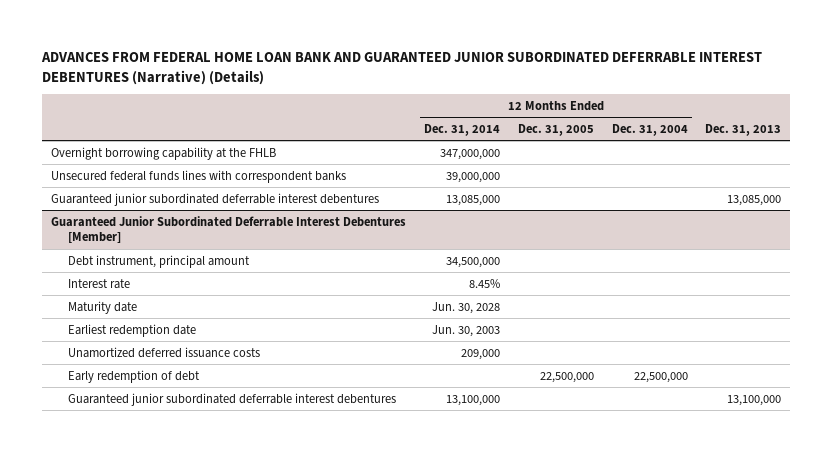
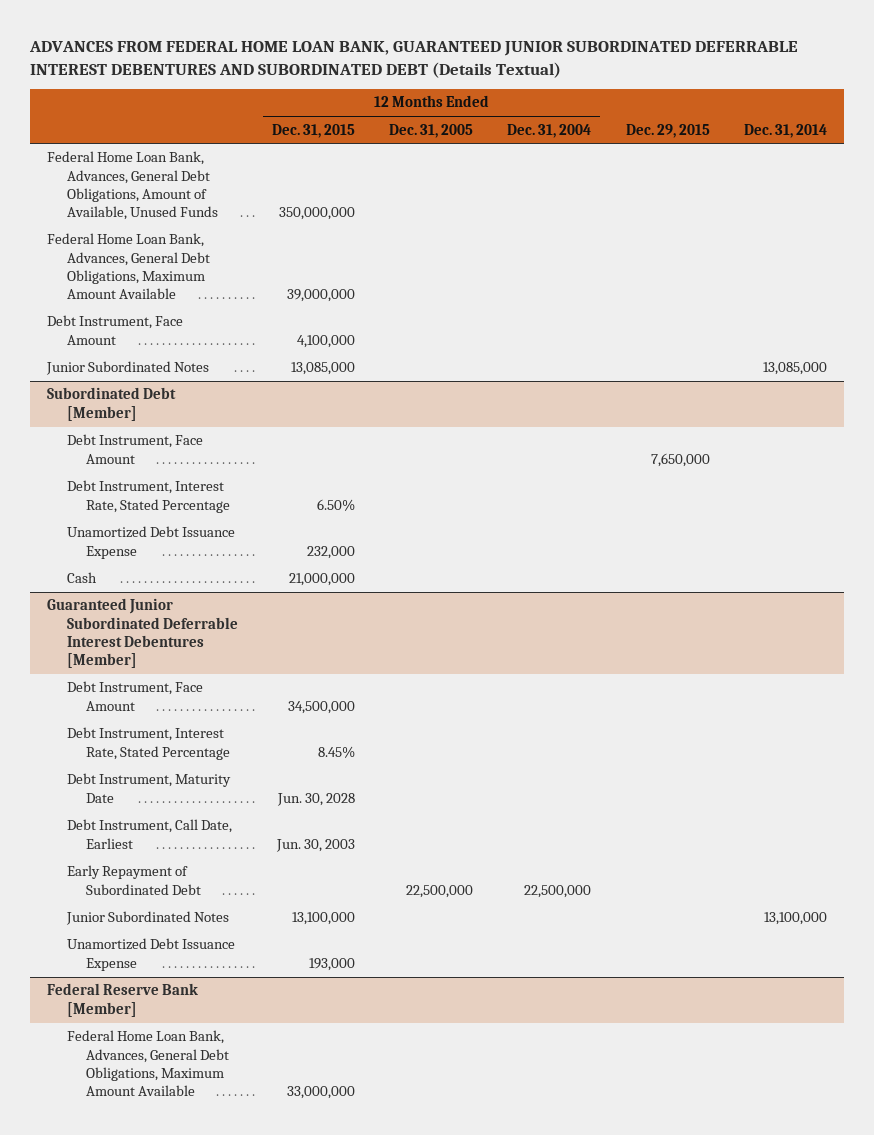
- ADVANCES FROM FEDERAL HOME LOAN BANK AND GUARANTEED JUNIOR SUBORDINATED DEFERRABLE INTEREST DEBENTURES (Narrative) (Details)
+ ADVANCES FROM FEDERAL HOME LOAN BANK, GUARANTEED JUNIOR SUBORDINATED DEFERRABLE INTEREST DEBENTURES AND SUBORDINATED DEBT (Details Textual)
- | 12 Months Ended Dec. 31, 2014 | 12 Months Ended Dec. 31, 2005 | 12 Months Ended Dec. 31, 2004 | Dec. 31, 2013
+ | 12 Months Ended Dec. 31, 2015 | 12 Months Ended Dec. 31, 2005 | 12 Months Ended Dec. 31, 2004 | Dec. 29, 2015 | Dec. 31, 2014
- Overnight borrowing capability at the FHLB | 347,000,000 | | |
- Unsecured federal funds lines with correspondent banks | 39,000,000 | | |
- Guaranteed junior subordinated deferrable interest debentures | 13,085,000 | | | 13,085,000
+ Federal Home Loan Bank, Advances, General Debt Obligations, Amount of Available, Unused Funds | 350,000,000 | | | |
+ Federal Home Loan Bank, Advances, General Debt Obligations, Maximum Amount Available | 39,000,000 | | | |
+ Debt Instrument, Face Amount | 4,100,000 | | | |
+ Junior Subordinated Notes | 13,085,000 | | | | 13,085,000
+ Subordinated Debt [Member]
+ Debt Instrument, Face Amount | | | | 7,650,000 |
+ Debt Instrument, Interest Rate, Stated Percentage | 6.50% | | | |
+ Unamortized Debt Issuance Expense | 232,000 | | | |
+ Cash | 21,000,000 | | | |
@ Guaranteed Junior Subordinated Deferrable Interest Debentures [Member]
- Debt instrument, principal amount | 34,500,000 | | |
- Interest rate | 8.45% | | |
- Maturity date | Jun. 30, 2028 | | |
- Earliest redemption date | Jun. 30, 2003 | | |
- Unamortized deferred issuance costs | 209,000 | | |
- Early redemption of debt | | 22,500,000 | 22,500,000 |
- Guaranteed junior subordinated deferrable interest debentures | 13,100,000 | | | 13,100,000
+ Debt Instrument, Face Amount | 34,500,000 | | | |
+ Debt Instrument, Interest Rate, Stated Percentage | 8.45% | | | |
+ Debt Instrument, Maturity Date | Jun. 30, 2028 | | | |
+ Debt Instrument, Call Date, Earliest | Jun. 30, 2003 | | | |
+ Early Repayment of Subordinated Debt | | 22,500,000 | 22,500,000 | |
+ Junior Subordinated Notes | 13,100,000 | | | | 13,100,000
+ Unamortized Debt Issuance Expense | 193,000 | | | |
+ Federal Reserve Bank [Member]
+ Federal Home Loan Bank, Advances, General Debt Obligations, Maximum Amount Available | 33,000,000 | | | |

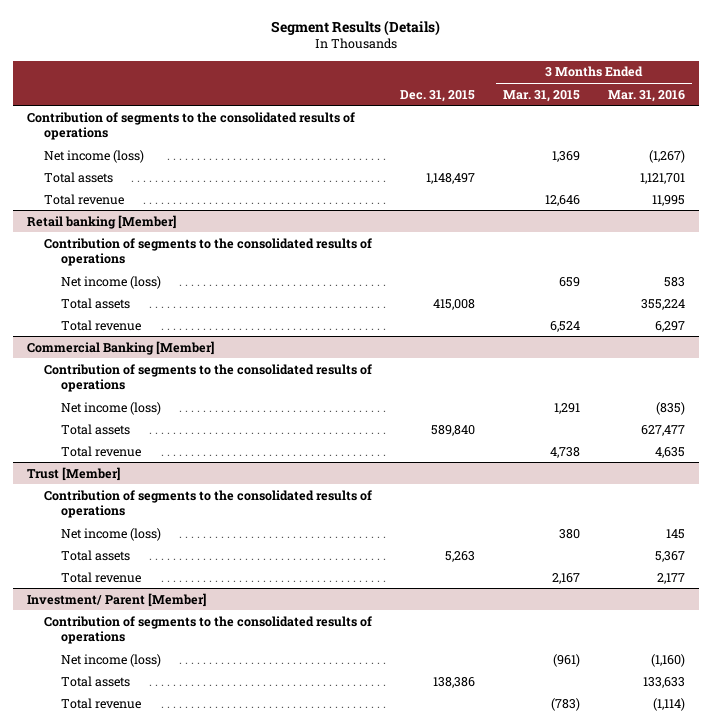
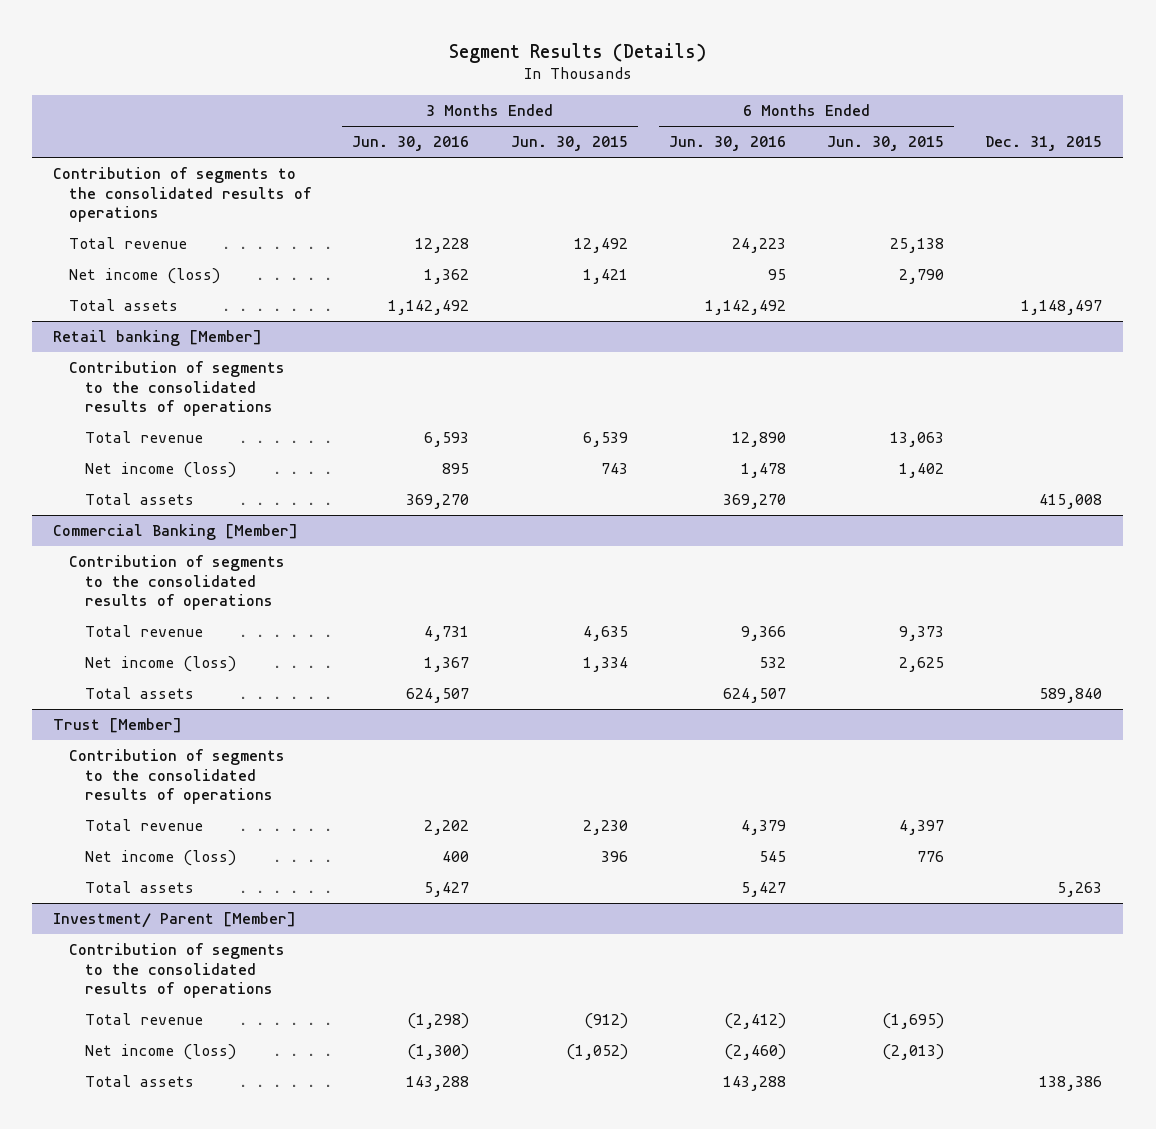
- | Dec. 31, 2015 | 3 Months Ended Mar. 31, 2015 | 3 Months Ended Mar. 31, 2016
+ | 3 Months Ended Jun. 30, 2016 | 3 Months Ended Jun. 30, 2015 | 6 Months Ended Jun. 30, 2016 | 6 Months Ended Jun. 30, 2015 | Dec. 31, 2015
moved up: Total revenue | 12,228 | 12,492 | 24,223 | 25,138 |
@ Retail banking [Member]
moved up: Total revenue | 6,593 | 6,539 | 12,890 | 13,063 |
@ Commercial Banking [Member]
moved up: Total revenue | 4,731 | 4,635 | 9,366 | 9,373 |
@ Trust [Member]
moved up: Total revenue | 2,202 | 2,230 | 4,379 | 4,397 |
@ Investment/ Parent [Member]
moved up: Total revenue | (1,298) | (912) | (2,412) | (1,695) |

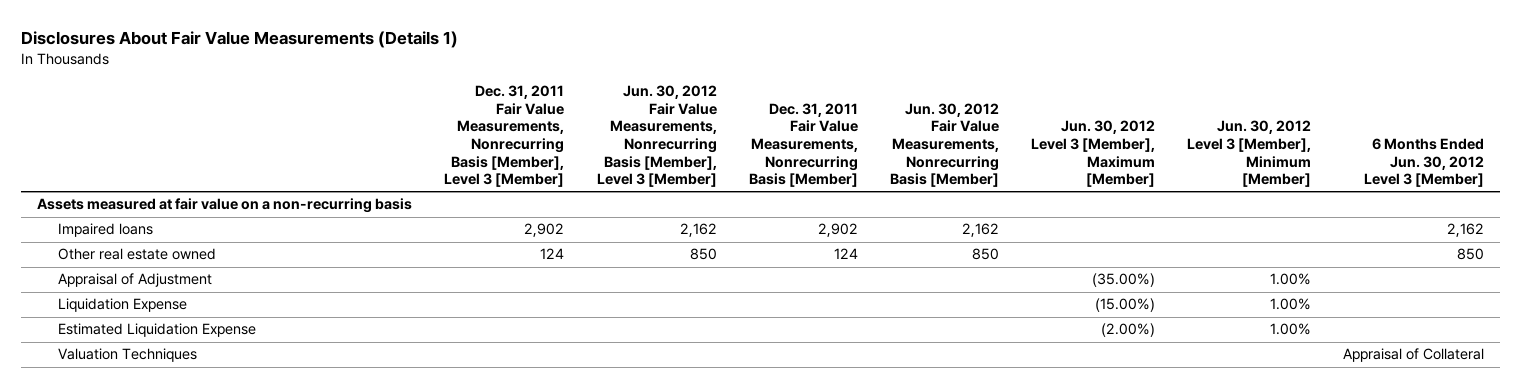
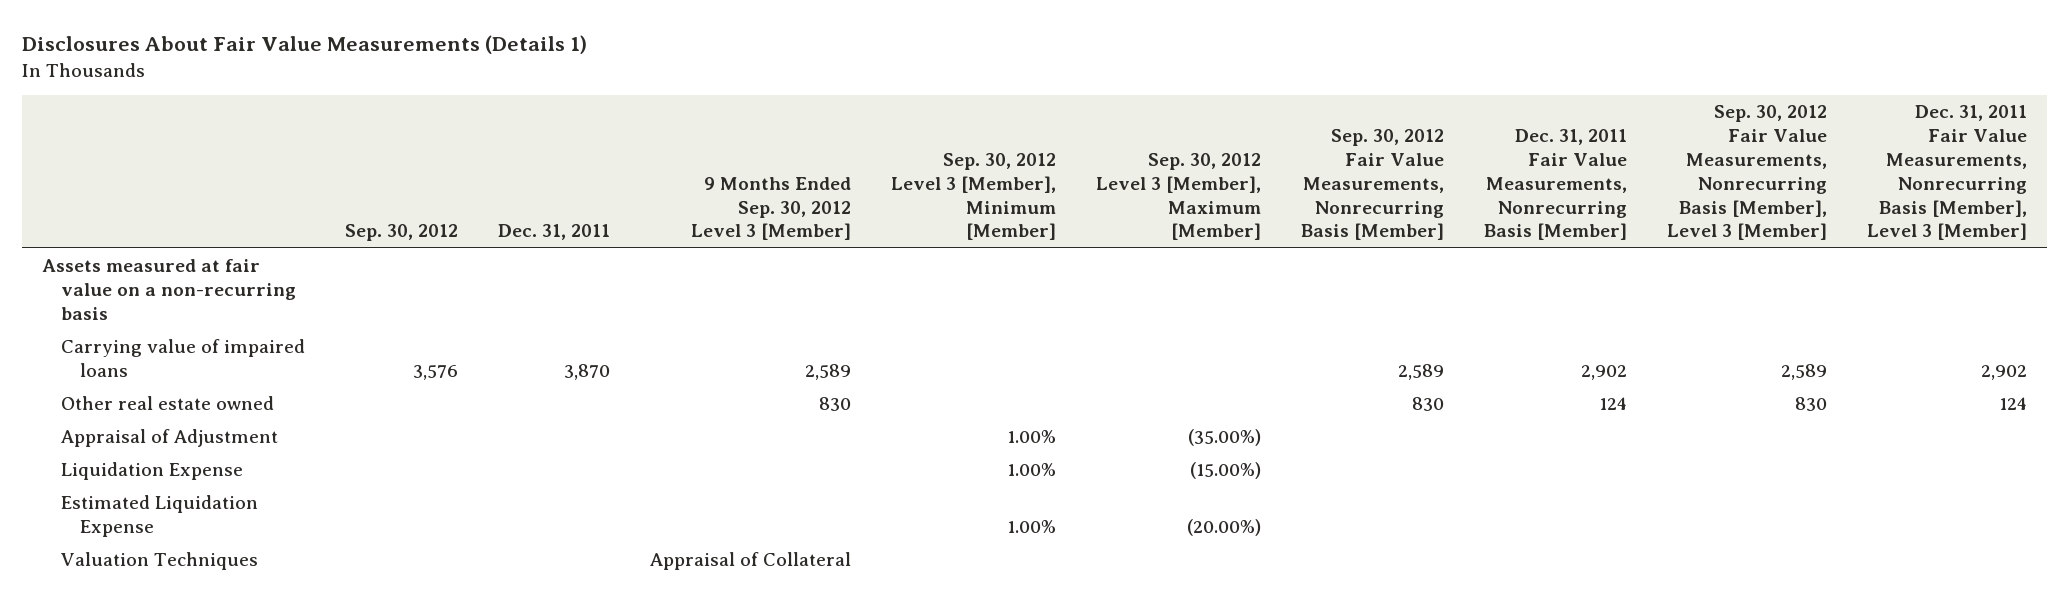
- | Dec. 31, 2011 Fair Value Measurements, Nonrecurring Basis [Member], Level 3 [Member] | Jun. 30, 2012 Fair Value Measurements, Nonrecurring Basis [Member], Level 3 [Member] | Dec. 31, 2011 Fair Value Measurements, Nonrecurring Basis [Member] | Jun. 30, 2012 Fair Value Measurements, Nonrecurring Basis [Member] | Jun. 30, 2012 Level 3 [Member], Maximum [Member] | Jun. 30, 2012 Level 3 [Member], Minimum [Member] | 6 Months Ended Jun. 30, 2012 Level 3 [Member]
+ | Sep. 30, 2012 | Dec. 31, 2011 | 9 Months Ended Sep. 30, 2012 Level 3 [Member] | Sep. 30, 2012 Level 3 [Member], Minimum [Member] | Sep. 30, 2012 Level 3 [Member], Maximum [Member] | Sep. 30, 2012 Fair Value Measurements, Nonrecurring Basis [Member] | Dec. 31, 2011 Fair Value Measurements, Nonrecurring Basis [Member] | Sep. 30, 2012 Fair Value Measurements, Nonrecurring Basis [Member], Level 3 [Member] | Dec. 31, 2011 Fair Value Measurements, Nonrecurring Basis [Member], Level 3 [Member]
- Impaired loans | 2,902 | 2,162 | 2,902 | 2,162 | | | 2,162
+ Carrying value of impaired loans | 3,576 | 3,870 | 2,589 | | | 2,589 | 2,902 | 2,589 | 2,902

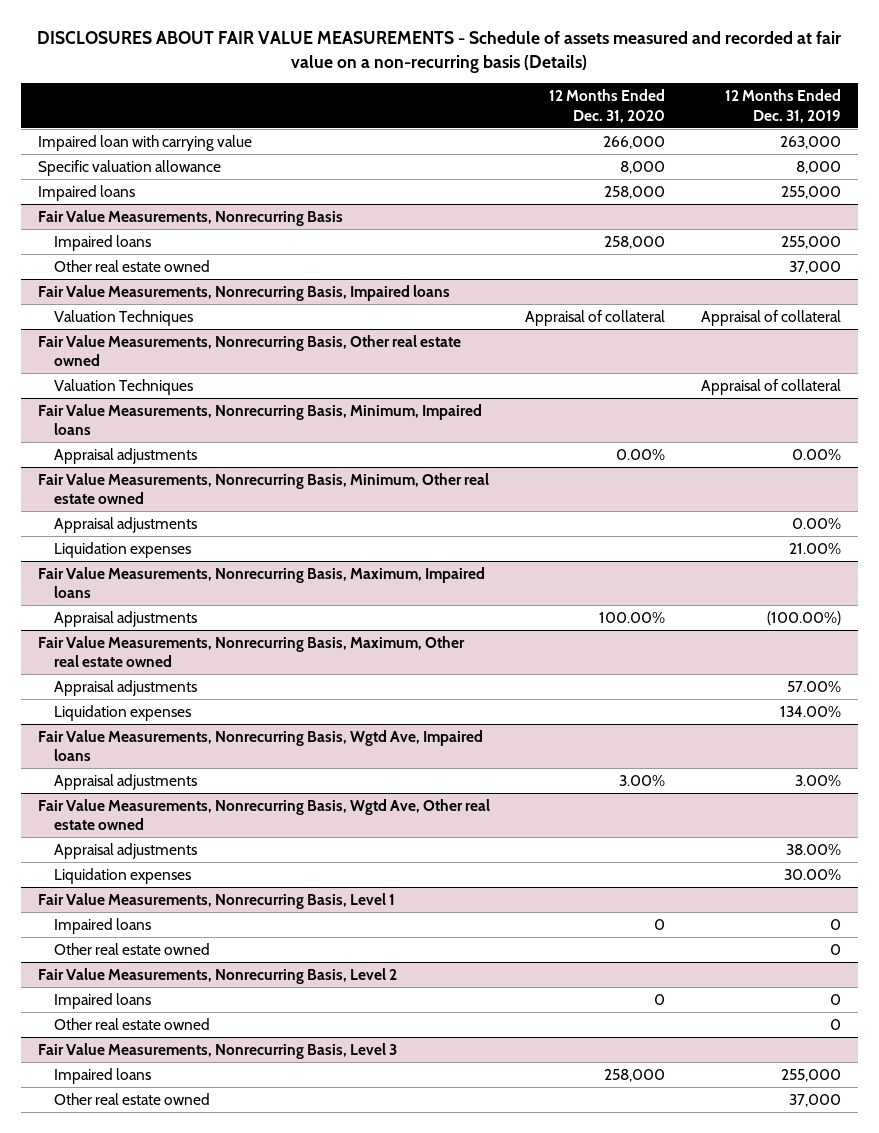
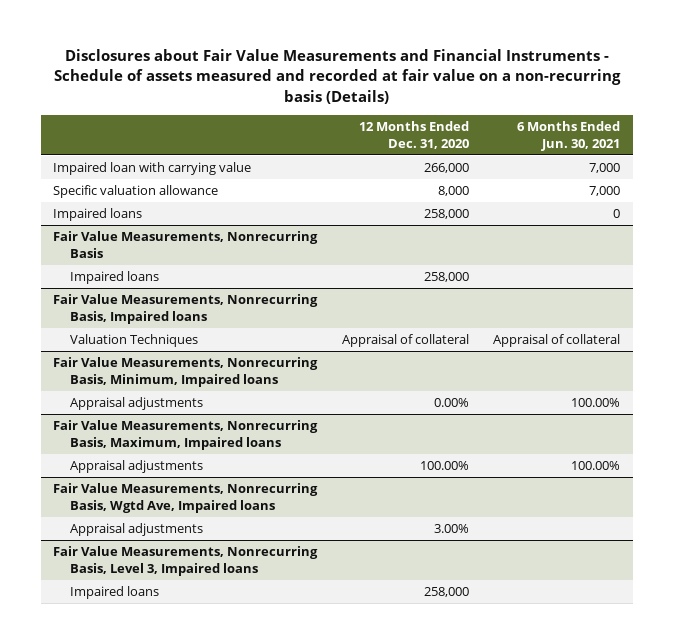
- DISCLOSURES ABOUT FAIR VALUE MEASUREMENTS - Schedule of assets measured and recorded at fair value on a non-recurring basis (Details)
+ Disclosures about Fair Value Measurements and Financial Instruments - Schedule of assets measured and recorded at fair value on a non-recurring basis (Details)
- | 12 Months Ended Dec. 31, 2020 | 12 Months Ended Dec. 31, 2019
+ | 12 Months Ended Dec. 31, 2020 | 6 Months Ended Jun. 30, 2021
@ Fair Value Measurements, Nonrecurring Basis
- Other real estate owned | | 37,000
- Fair Value Measurements, Nonrecurring Basis, Other real estate owned
- Valuation Techniques | | Appraisal of collateral
- Fair Value Measurements, Nonrecurring Basis, Minimum, Other real estate owned
- Appraisal adjustments | | 0.00%
- Liquidation expenses | | 21.00%
- Fair Value Measurements, Nonrecurring Basis, Maximum, Other real estate owned
- Appraisal adjustments | | 57.00%
- Liquidation expenses | | 134.00%
- Fair Value Measurements, Nonrecurring Basis, Wgtd Ave, Other real estate owned
- Appraisal adjustments | | 38.00%
- Liquidation expenses | | 30.00%
- Fair Value Measurements, Nonrecurring Basis, Level 1
- Impaired loans | 0 | 0
- Other real estate owned | | 0
- Fair Value Measurements, Nonrecurring Basis, Level 2
- Impaired loans | 0 | 0
- Other real estate owned | | 0
- Fair Value Measurements, Nonrecurring Basis, Level 3
+ Fair Value Measurements, Nonrecurring Basis, Level 3, Impaired loans
- Other real estate owned | | 37,000

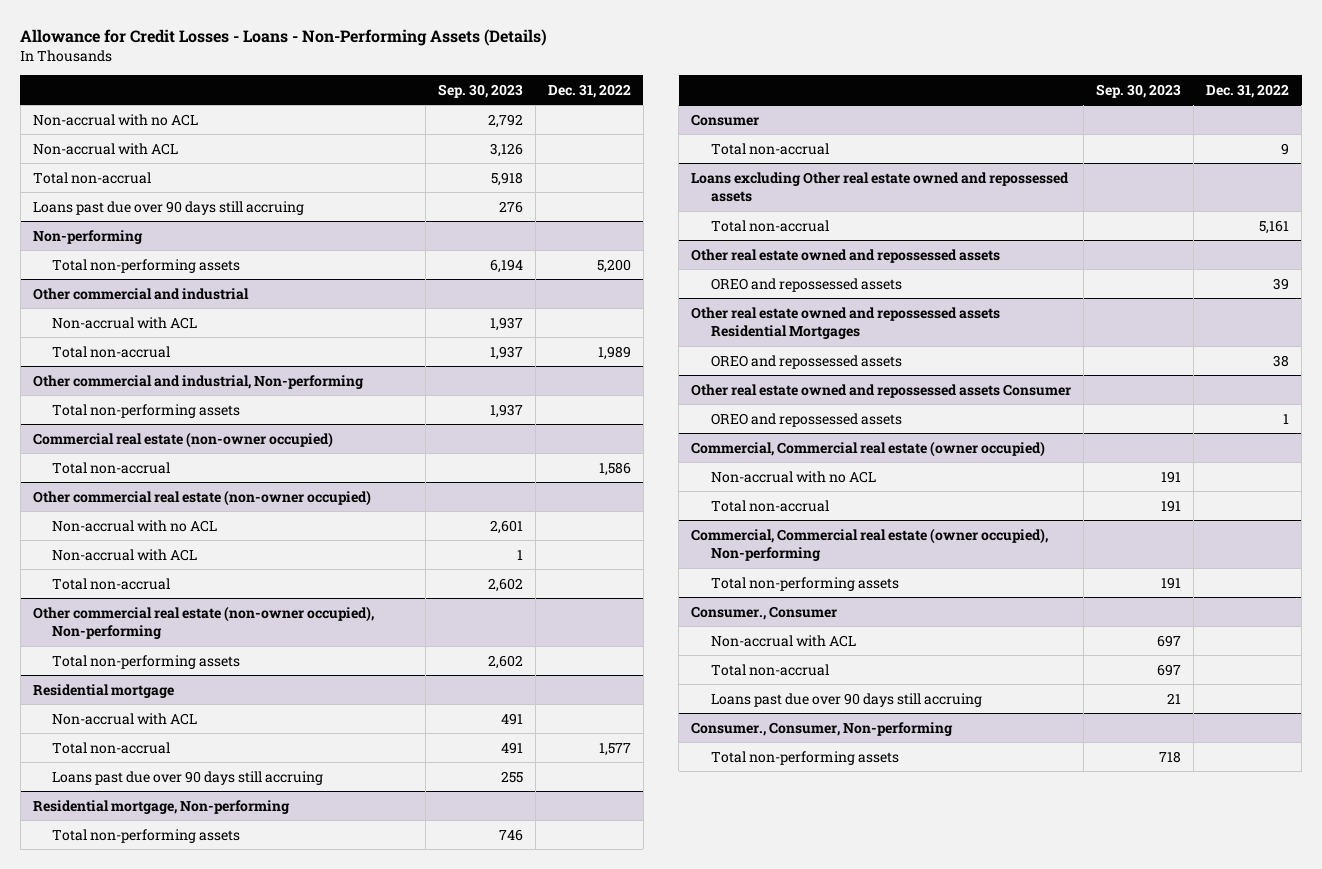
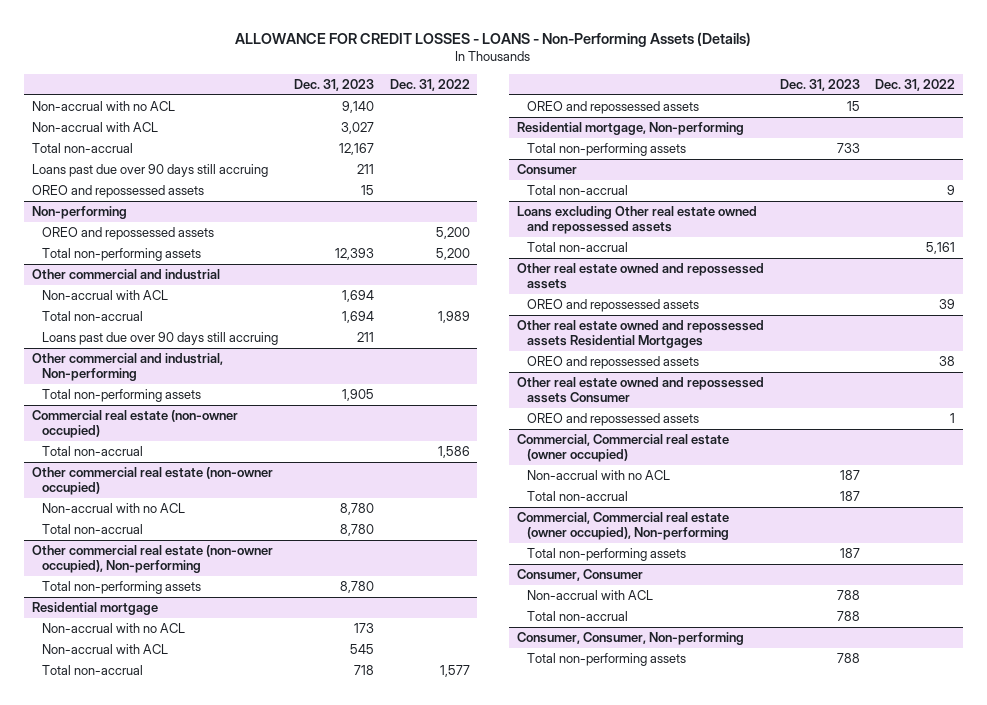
- Allowance for Credit Losses - Loans - Non-Performing Assets (Details)
+ ALLOWANCE FOR CREDIT LOSSES - LOANS - Non-Performing Assets (Details)
- | Sep. 30, 2023 | Dec. 31, 2022
+ | Dec. 31, 2023 | Dec. 31, 2022
+ OREO and repossessed assets | 15 |
@ Non-performing
+ OREO and repossessed assets | | 5,200
@ Other commercial and industrial
+ Loans past due over 90 days still accruing | 211 |
@ Other commercial real estate (non-owner occupied)
- Non-accrual with ACL | 1 |
@ Residential mortgage
+ Non-accrual with no ACL | 173 |
- Loans past due over 90 days still accruing | 255 |
+ OREO and repossessed assets | 15 |
- Consumer., Consumer
+ Consumer, Consumer
- Loans past due over 90 days still accruing | 21 |
- Consumer., Consumer, Non-performing
+ Consumer, Consumer, Non-performing

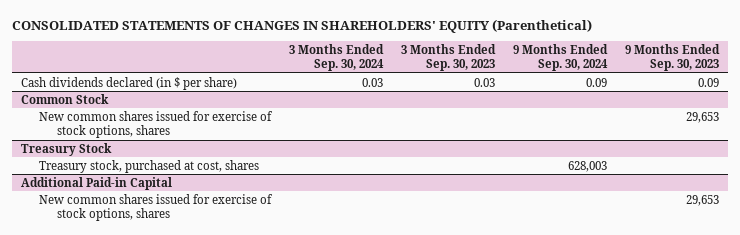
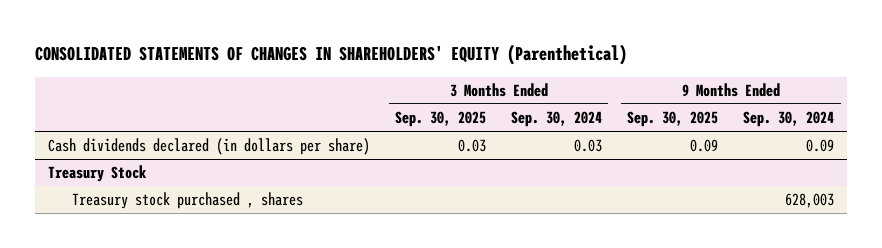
- | 3 Months Ended Sep. 30, 2024 | 3 Months Ended Sep. 30, 2023 | 9 Months Ended Sep. 30, 2024 | 9 Months Ended Sep. 30, 2023
+ | 3 Months Ended Sep. 30, 2025 | 3 Months Ended Sep. 30, 2024 | 9 Months Ended Sep. 30, 2025 | 9 Months Ended Sep. 30, 2024
- Cash dividends declared (in $ per share) | 0.03 | 0.03 | 0.09 | 0.09
- Common Stock
- New common shares issued for exercise of stock options, shares | | | | 29,653
+ Cash dividends declared (in dollars per share) | 0.03 | 0.03 | 0.09 | 0.09
@ Treasury Stock
- Treasury stock, purchased at cost, shares | | | 628,003 |
- Additional Paid-in Capital
- New common shares issued for exercise of stock options, shares | | | | 29,653
@ Treasury Stock
+ Treasury stock purchased , shares | | | | 628,003

